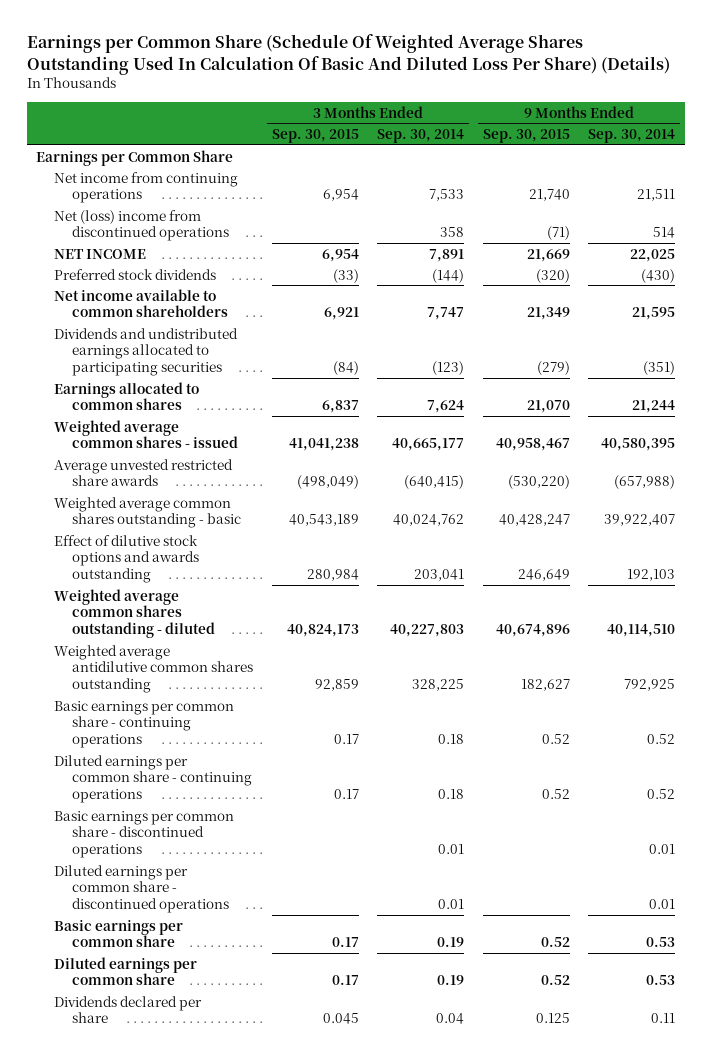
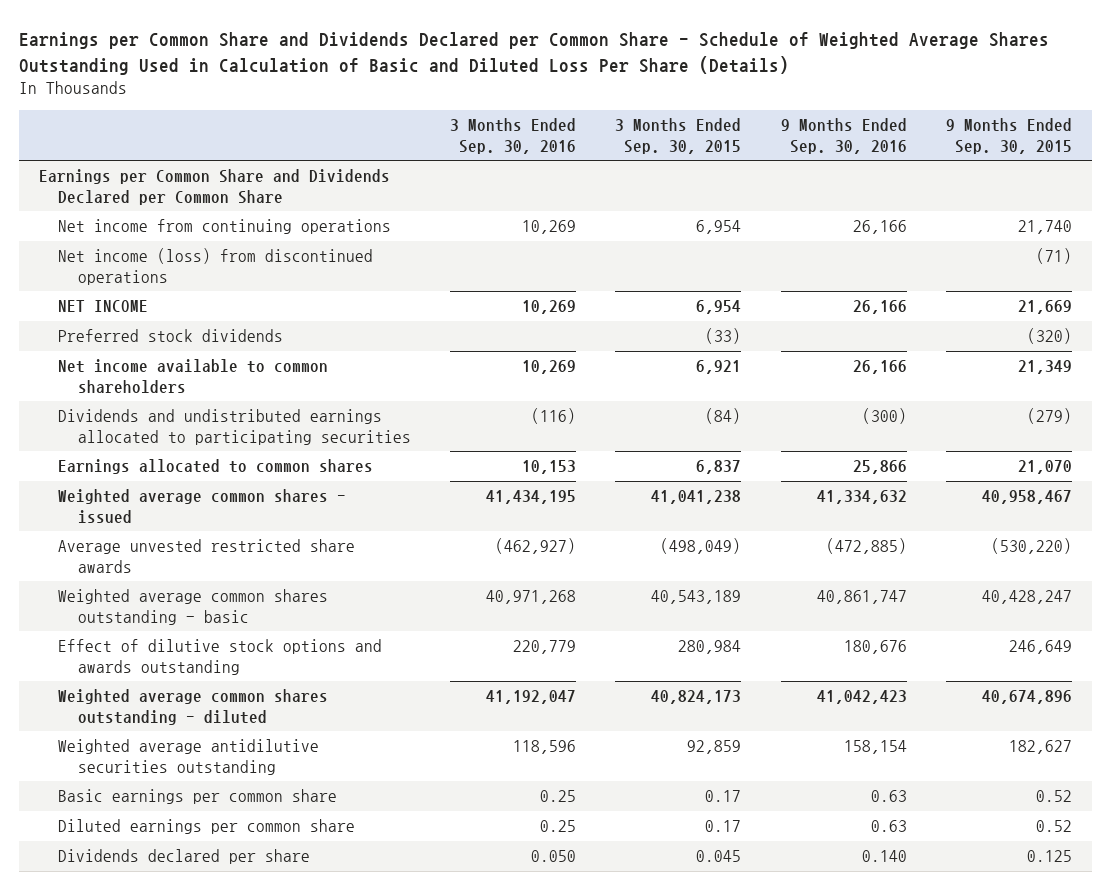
- Earnings per Common Share (Schedule Of Weighted Average Shares Outstanding Used In Calculation Of Basic And Diluted Loss Per Share) (Details)
+ Earnings per Common Share and Dividends Declared per Common Share - Schedule of Weighted Average Shares Outstanding Used in Calculation of Basic and Diluted Loss Per Share (Details)
- | 3 Months Ended Sep. 30, 2015 | 3 Months Ended Sep. 30, 2014 | 9 Months Ended Sep. 30, 2015 | 9 Months Ended Sep. 30, 2014
+ | 3 Months Ended Sep. 30, 2016 | 3 Months Ended Sep. 30, 2015 | 9 Months Ended Sep. 30, 2016 | 9 Months Ended Sep. 30, 2015
- Earnings per Common Share
+ Earnings per Common Share and Dividends Declared per Common Share
- Net (loss) income from discontinued operations | | 358 | (71) | 514
+ Net income (loss) from discontinued operations | | | | (71)
- Weighted average antidilutive common shares outstanding | 92,859 | 328,225 | 182,627 | 792,925
- Basic earnings per common share - continuing operations | 0.17 | 0.18 | 0.52 | 0.52
- Diluted earnings per common share - continuing operations | 0.17 | 0.18 | 0.52 | 0.52
- Basic earnings per common share - discontinued operations | | 0.01 | | 0.01
- Diluted earnings per common share - discontinued operations | | 0.01 | | 0.01
+ Weighted average antidilutive securities outstanding | 118,596 | 92,859 | 158,154 | 182,627

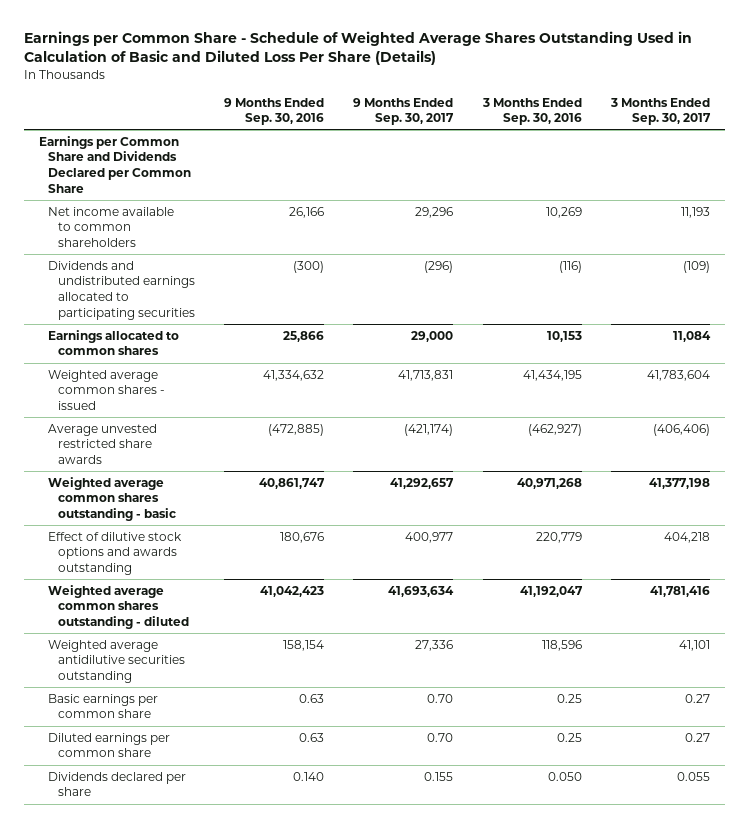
- Earnings per Common Share and Dividends Declared per Common Share - Schedule of Weighted Average Shares Outstanding Used in Calculation of Basic and Diluted Loss Per Share (Details)
+ Earnings per Common Share - Schedule of Weighted Average Shares Outstanding Used in Calculation of Basic and Diluted Loss Per Share (Details)
- | 3 Months Ended Sep. 30, 2016 | 3 Months Ended Sep. 30, 2015 | 9 Months Ended Sep. 30, 2016 | 9 Months Ended Sep. 30, 2015
+ | 9 Months Ended Sep. 30, 2016 | 9 Months Ended Sep. 30, 2017 | 3 Months Ended Sep. 30, 2016 | 3 Months Ended Sep. 30, 2017
- Net income from continuing operations | 10,269 | 6,954 | 26,166 | 21,740
- Net income (loss) from discontinued operations | | | | (71)
- NET INCOME | 10,269 | 6,954 | 26,166 | 21,669
- Preferred stock dividends | | (33) | | (320)

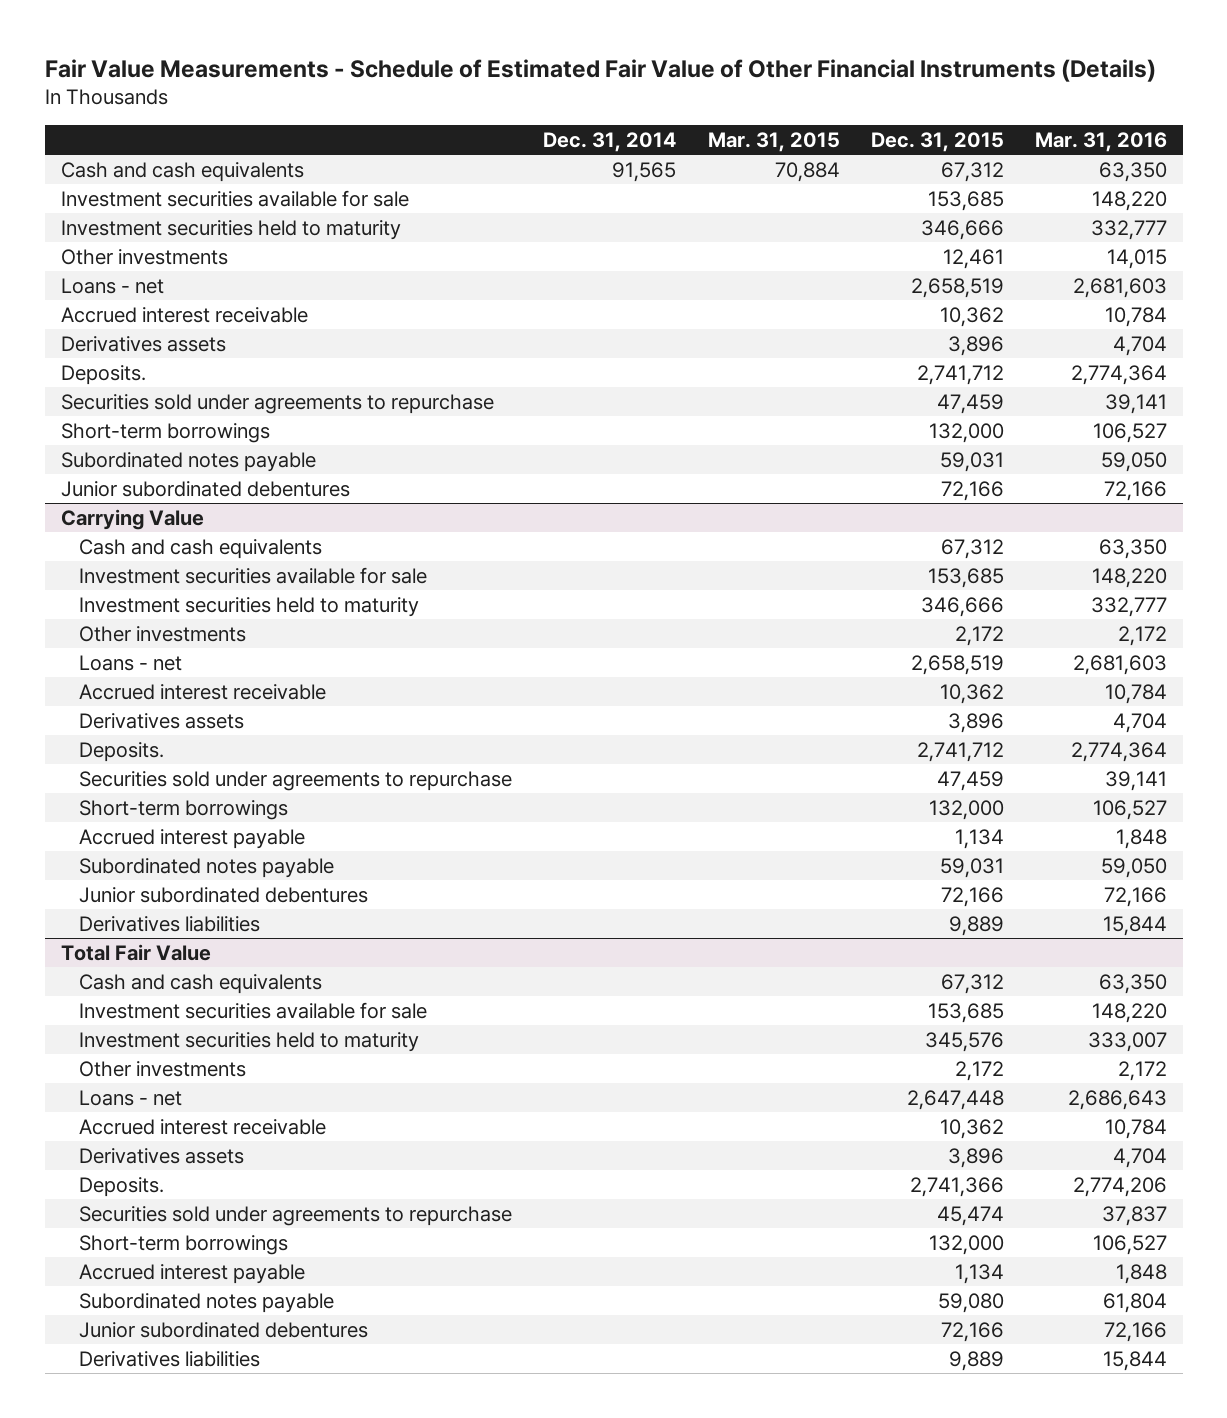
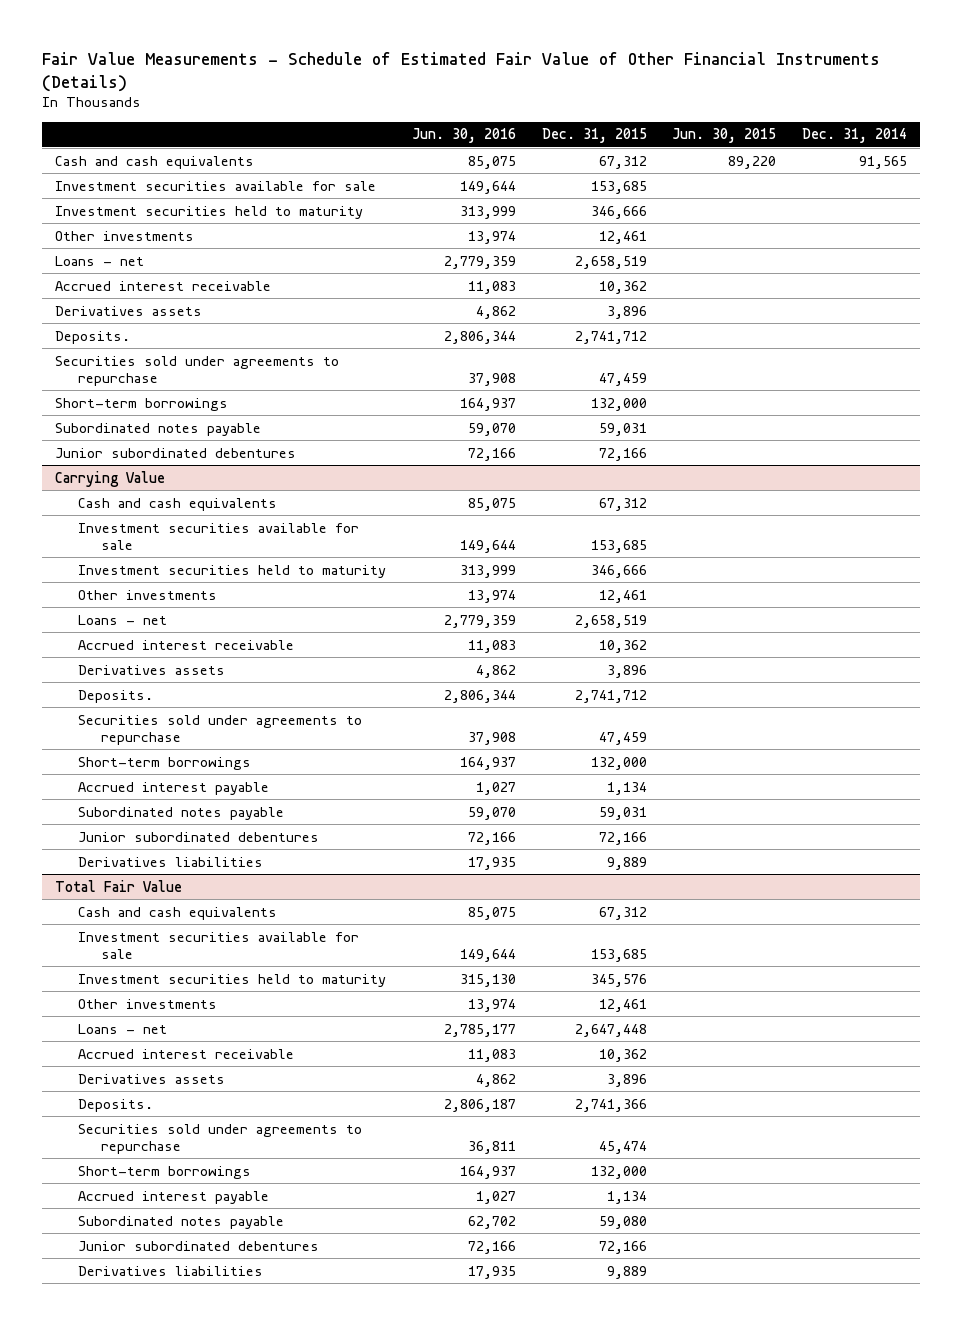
- | Dec. 31, 2014 | Mar. 31, 2015 | Dec. 31, 2015 | Mar. 31, 2016
+ | Jun. 30, 2016 | Dec. 31, 2015 | Jun. 30, 2015 | Dec. 31, 2014
@ Carrying Value
- Other investments | | | 2,172 | 2,172
+ Other investments | 13,974 | 12,461 | |
@ Total Fair Value
- Other investments | | | 2,172 | 2,172
+ Other investments | 13,974 | 12,461 | |

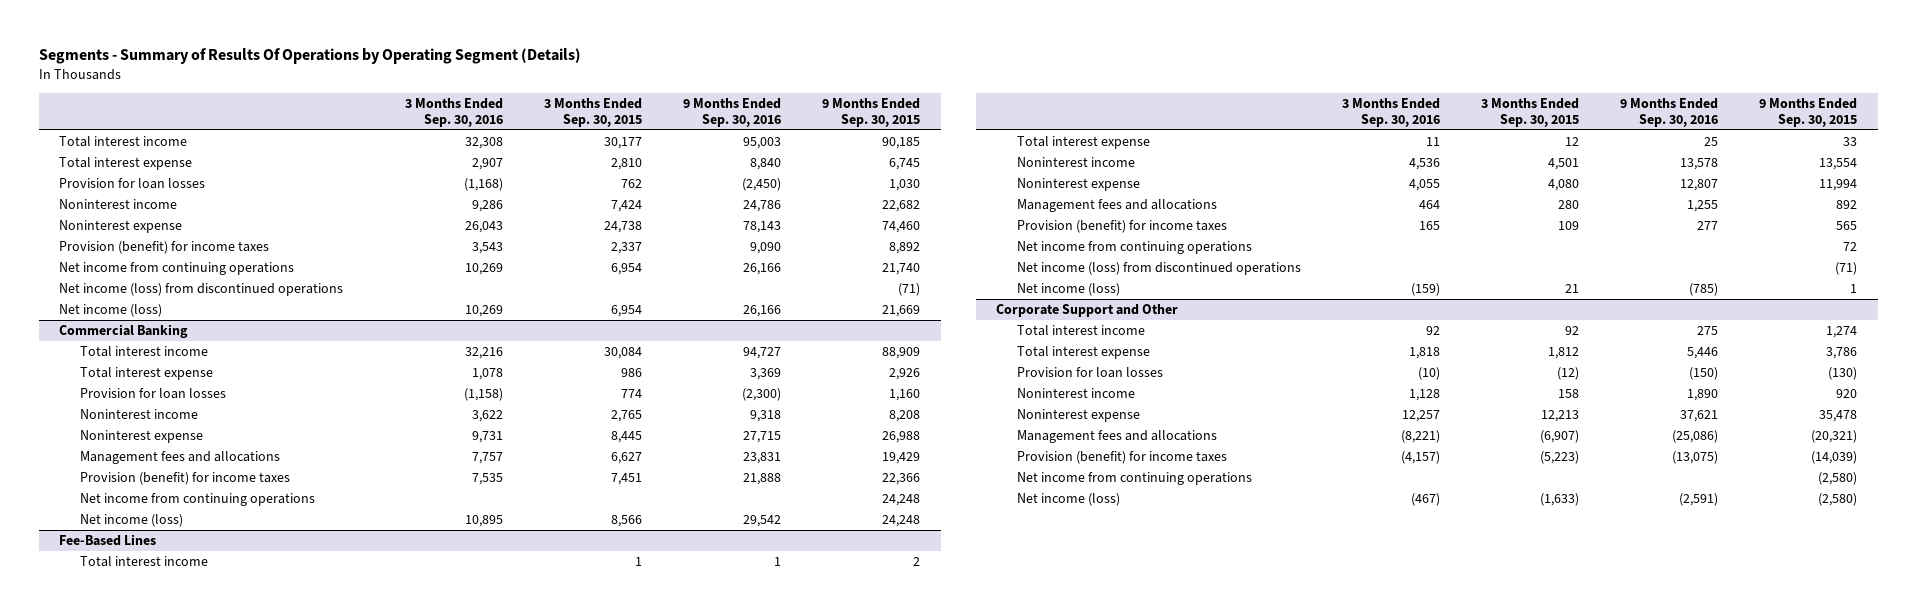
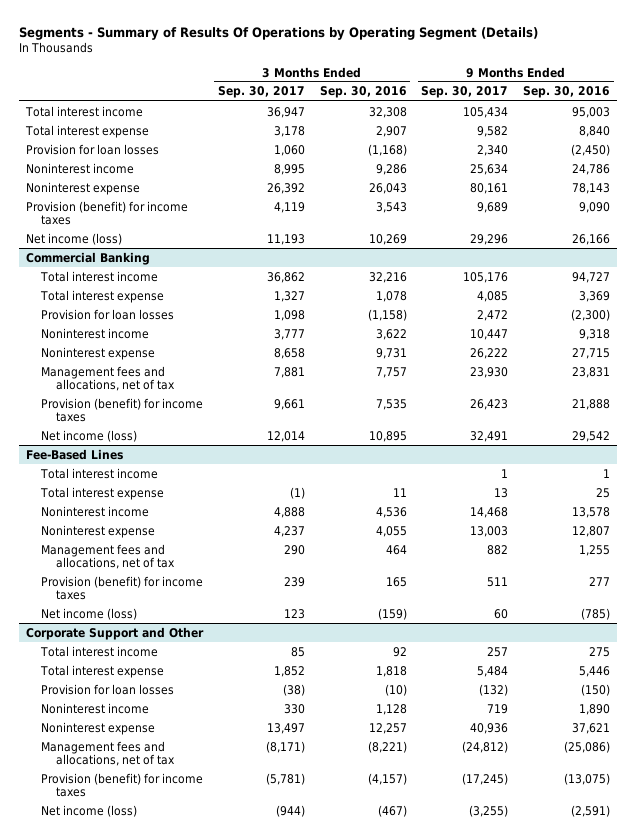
- | 3 Months Ended Sep. 30, 2016 | 3 Months Ended Sep. 30, 2015 | 9 Months Ended Sep. 30, 2016 | 9 Months Ended Sep. 30, 2015
+ | 3 Months Ended Sep. 30, 2017 | 3 Months Ended Sep. 30, 2016 | 9 Months Ended Sep. 30, 2017 | 9 Months Ended Sep. 30, 2016
- Net income from continuing operations | 10,269 | 6,954 | 26,166 | 21,740
- Net income (loss) from discontinued operations | | | | (71)
@ Commercial Banking
- Management fees and allocations | 7,757 | 6,627 | 23,831 | 19,429
+ Management fees and allocations, net of tax | 7,881 | 7,757 | 23,930 | 23,831
- Net income from continuing operations | | | | 24,248
@ Fee-Based Lines
- Management fees and allocations | 464 | 280 | 1,255 | 892
+ Management fees and allocations, net of tax | 290 | 464 | 882 | 1,255
- Net income from continuing operations | | | | 72
- Net income (loss) from discontinued operations | | | | (71)
@ Corporate Support and Other
- Management fees and allocations | (8,221) | (6,907) | (25,086) | (20,321)
+ Management fees and allocations, net of tax | (8,171) | (8,221) | (24,812) | (25,086)
- Net income from continuing operations | | | | (2,580)

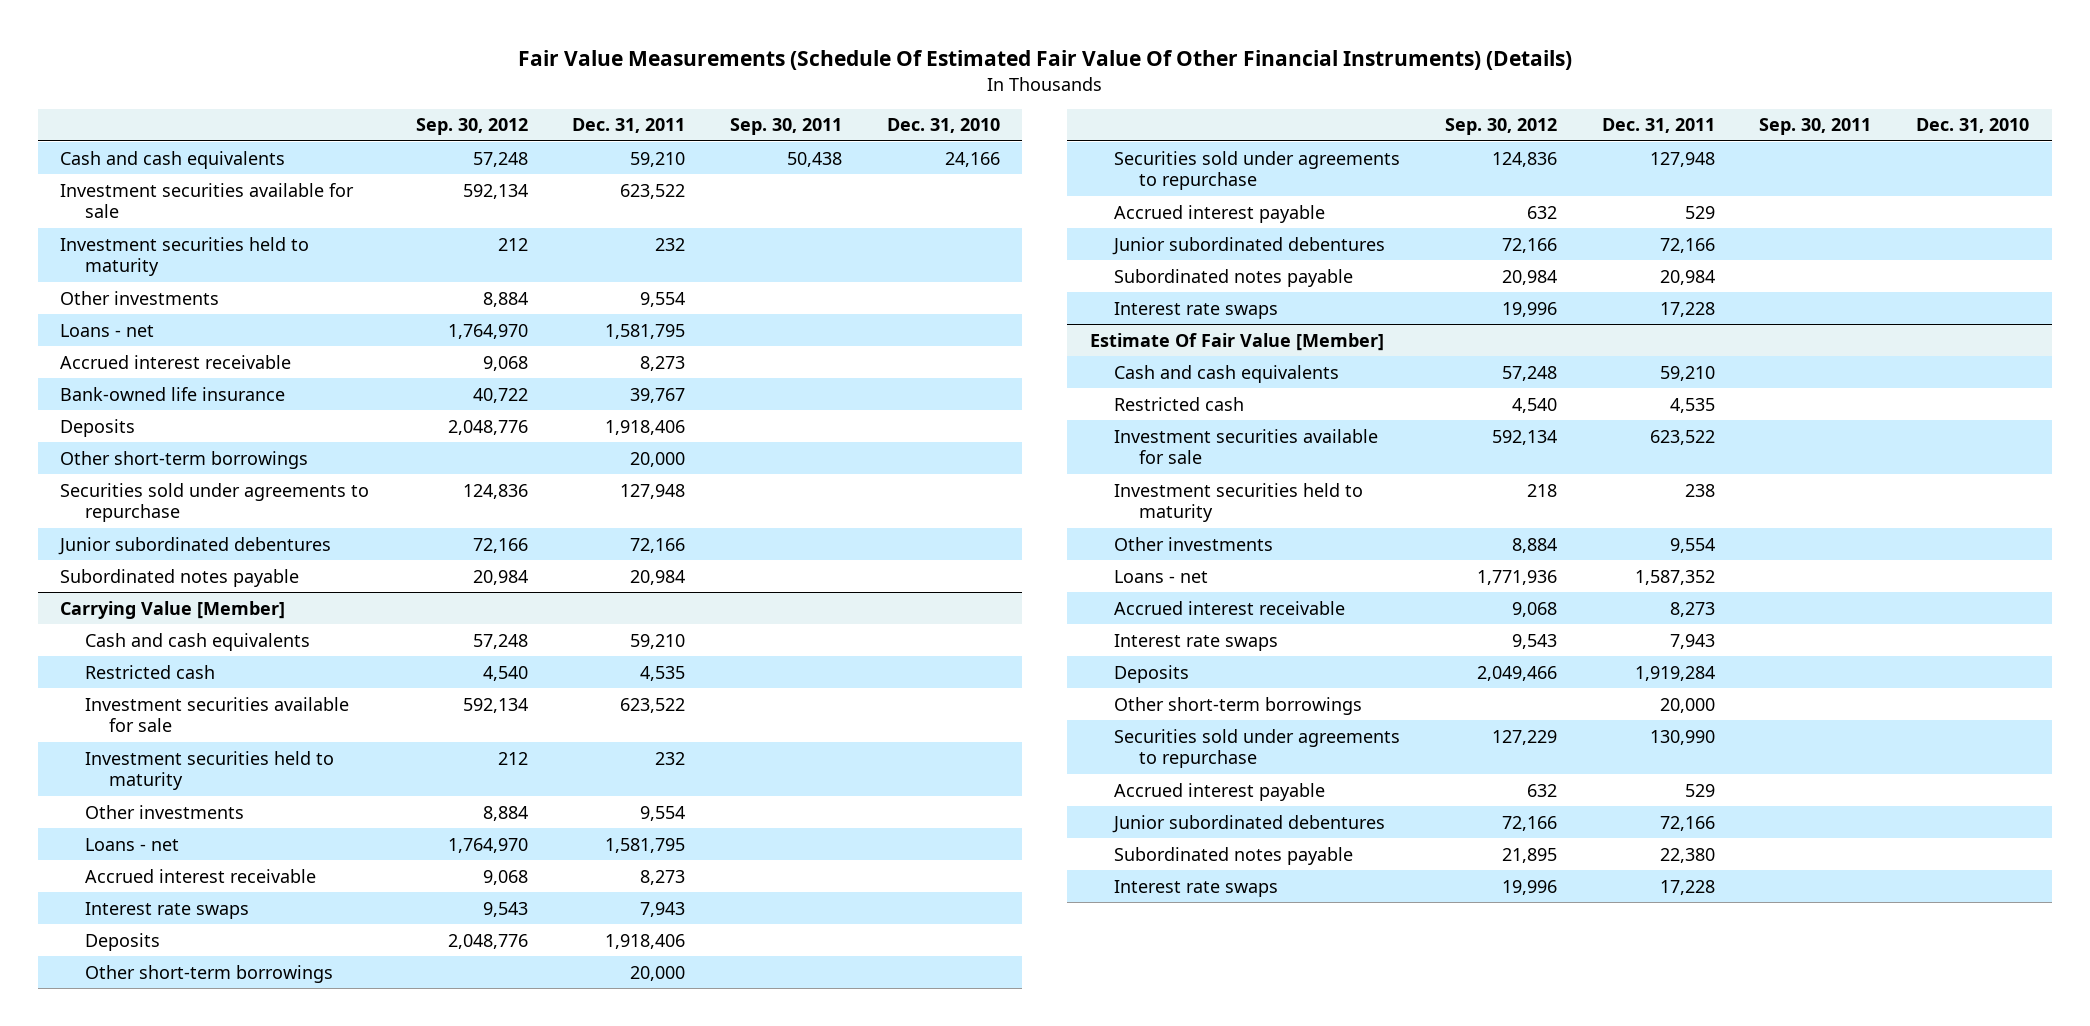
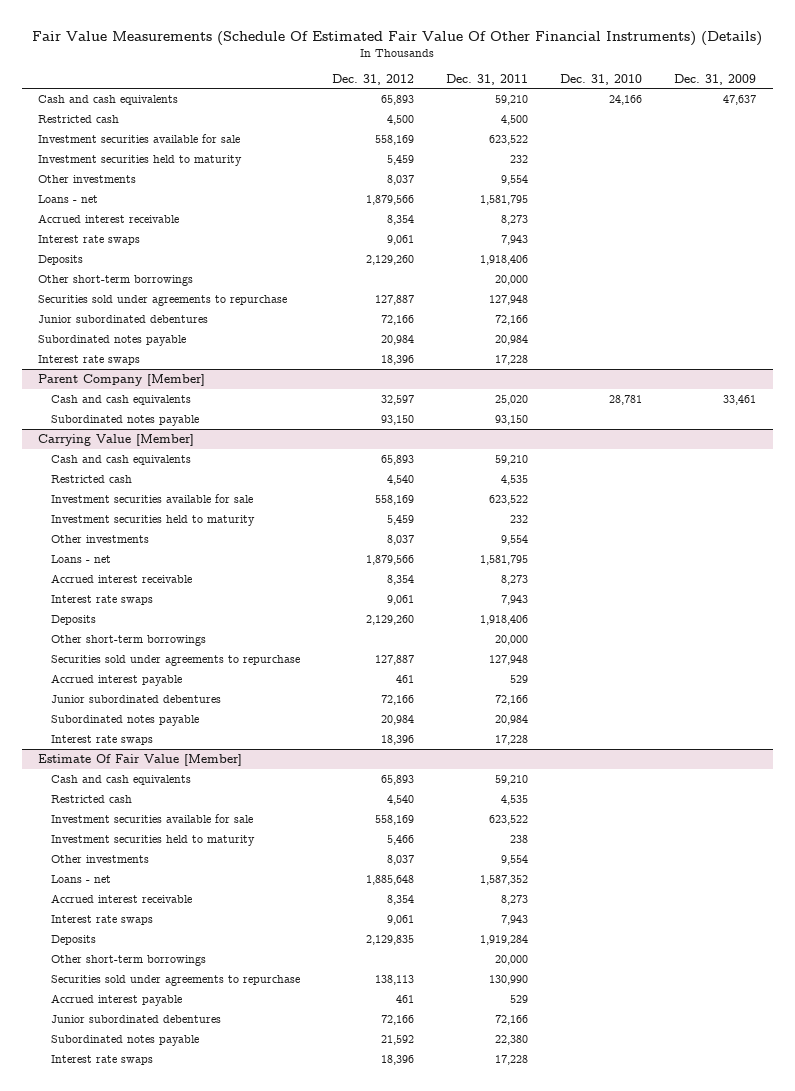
- | Sep. 30, 2012 | Dec. 31, 2011 | Sep. 30, 2011 | Dec. 31, 2010
+ | Dec. 31, 2012 | Dec. 31, 2011 | Dec. 31, 2010 | Dec. 31, 2009
+ Restricted cash | 4,500 | 4,500 | |
- Bank-owned life insurance | 40,722 | 39,767 | |
+ Interest rate swaps | 9,061 | 7,943 | |
+ Interest rate swaps | 18,396 | 17,228 | |
+ Parent Company [Member]
+ Cash and cash equivalents | 32,597 | 25,020 | 28,781 | 33,461
+ Subordinated notes payable | 93,150 | 93,150 | |

